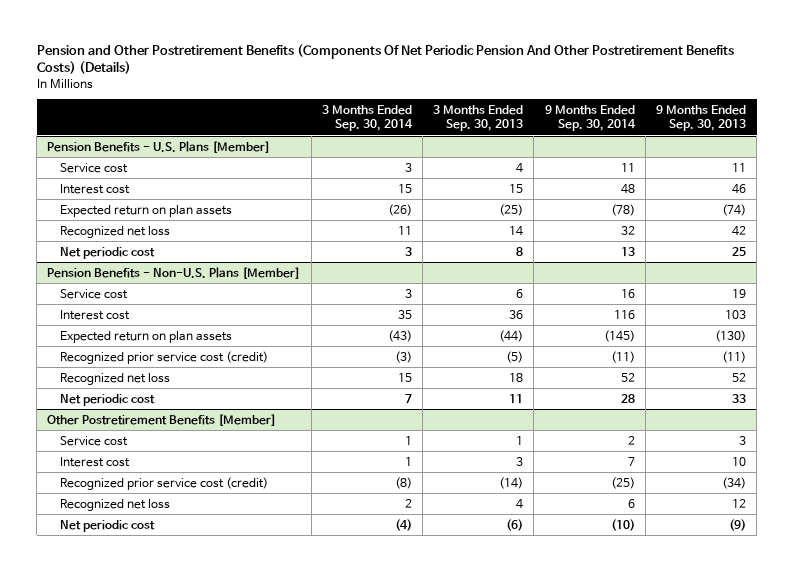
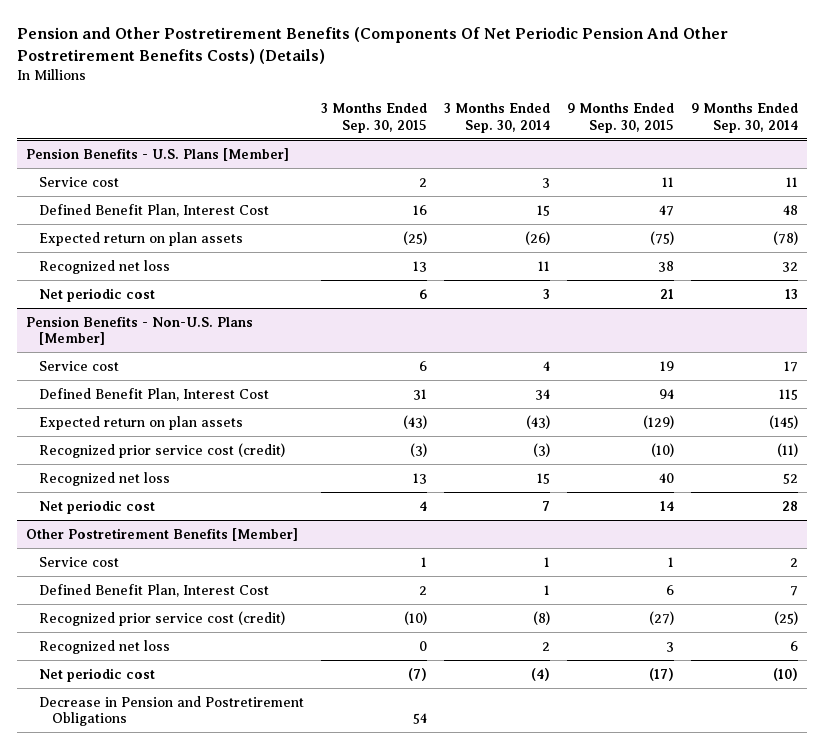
- | 3 Months Ended Sep. 30, 2014 | 3 Months Ended Sep. 30, 2013 | 9 Months Ended Sep. 30, 2014 | 9 Months Ended Sep. 30, 2013
+ | 3 Months Ended Sep. 30, 2015 | 3 Months Ended Sep. 30, 2014 | 9 Months Ended Sep. 30, 2015 | 9 Months Ended Sep. 30, 2014
@ Pension Benefits - U.S. Plans [Member]
- Interest cost | 15 | 15 | 48 | 46
+ Defined Benefit Plan, Interest Cost | 16 | 15 | 47 | 48
@ Pension Benefits - Non-U.S. Plans [Member]
- Service cost | 3 | 6 | 16 | 19
- Interest cost | 35 | 36 | 116 | 103
+ Service cost | 6 | 4 | 19 | 17
+ Defined Benefit Plan, Interest Cost | 31 | 34 | 94 | 115
@ Other Postretirement Benefits [Member]
- Interest cost | 1 | 3 | 7 | 10
+ Defined Benefit Plan, Interest Cost | 2 | 1 | 6 | 7
+ Decrease in Pension and Postretirement Obligations | 54 | | |

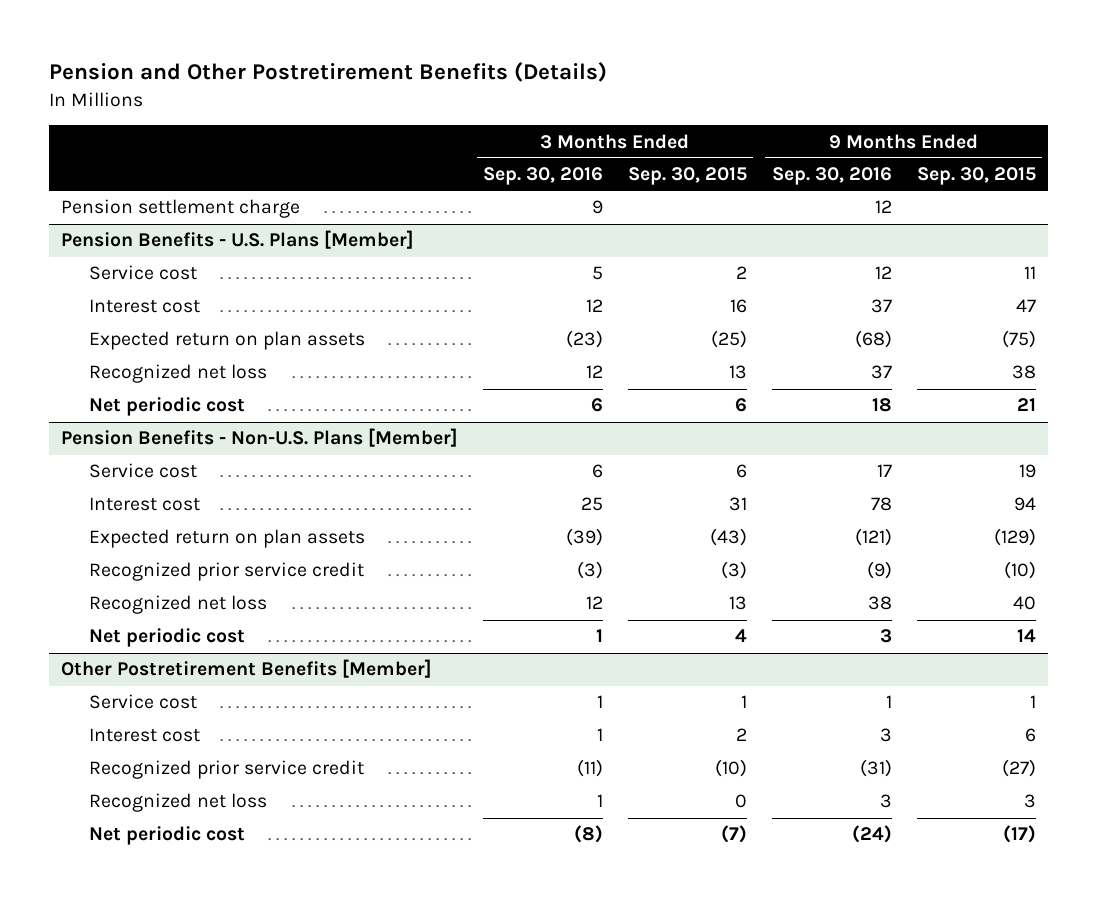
- Pension and Other Postretirement Benefits (Components Of Net Periodic Pension And Other Postretirement Benefits Costs) (Details)
+ Pension and Other Postretirement Benefits (Details)
- | 3 Months Ended Sep. 30, 2015 | 3 Months Ended Sep. 30, 2014 | 9 Months Ended Sep. 30, 2015 | 9 Months Ended Sep. 30, 2014
+ | 3 Months Ended Sep. 30, 2016 | 3 Months Ended Sep. 30, 2015 | 9 Months Ended Sep. 30, 2016 | 9 Months Ended Sep. 30, 2015
+ Pension settlement charge | 9 | | 12 |
@ Pension Benefits - U.S. Plans [Member]
- Defined Benefit Plan, Interest Cost | 16 | 15 | 47 | 48
+ Interest cost | 12 | 16 | 37 | 47
@ Pension Benefits - Non-U.S. Plans [Member]
- Defined Benefit Plan, Interest Cost | 31 | 34 | 94 | 115
+ Interest cost | 25 | 31 | 78 | 94
- Recognized prior service cost (credit) | (3) | (3) | (10) | (11)
+ Recognized prior service credit | (3) | (3) | (9) | (10)
@ Other Postretirement Benefits [Member]
- Defined Benefit Plan, Interest Cost | 2 | 1 | 6 | 7
- Recognized prior service cost (credit) | (10) | (8) | (27) | (25)
+ Interest cost | 1 | 2 | 3 | 6
+ Recognized prior service credit | (11) | (10) | (31) | (27)
- Decrease in Pension and Postretirement Obligations | 54 | | |

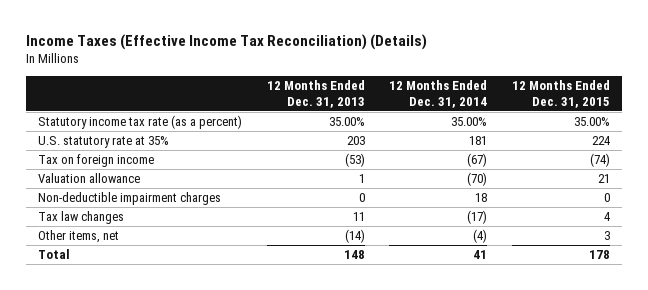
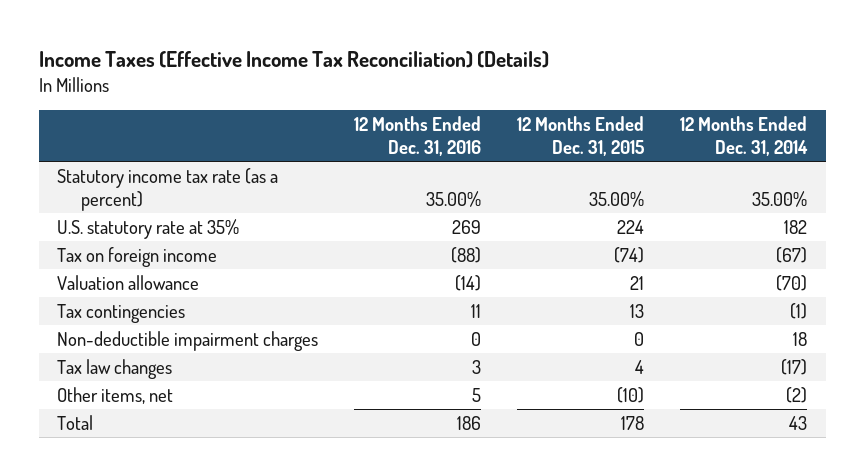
- | 12 Months Ended Dec. 31, 2013 | 12 Months Ended Dec. 31, 2014 | 12 Months Ended Dec. 31, 2015
+ | 12 Months Ended Dec. 31, 2016 | 12 Months Ended Dec. 31, 2015 | 12 Months Ended Dec. 31, 2014
- U.S. statutory rate at 35% | 203 | 181 | 224
+ U.S. statutory rate at 35% | 269 | 224 | 182
+ Tax contingencies | 11 | 13 | (1)
- Other items, net | (14) | (4) | 3
- Total | 148 | 41 | 178
+ Other items, net | 5 | (10) | (2)
+ Total | 186 | 178 | 43

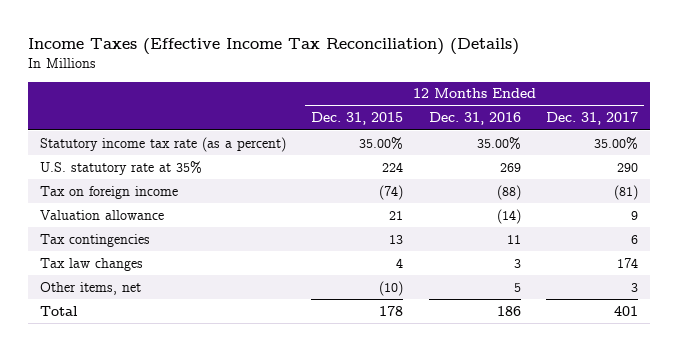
- | 12 Months Ended Dec. 31, 2016 | 12 Months Ended Dec. 31, 2015 | 12 Months Ended Dec. 31, 2014
+ | 12 Months Ended Dec. 31, 2015 | 12 Months Ended Dec. 31, 2016 | 12 Months Ended Dec. 31, 2017
- Non-deductible impairment charges | 0 | 0 | 18

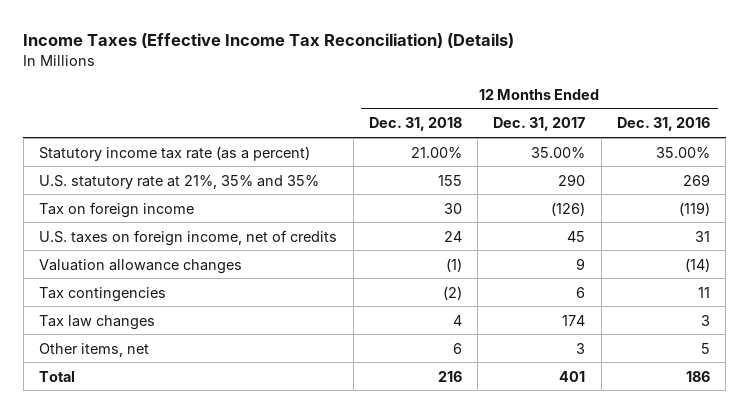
- | 12 Months Ended Dec. 31, 2015 | 12 Months Ended Dec. 31, 2016 | 12 Months Ended Dec. 31, 2017
+ | 12 Months Ended Dec. 31, 2018 | 12 Months Ended Dec. 31, 2017 | 12 Months Ended Dec. 31, 2016
- U.S. statutory rate at 35% | 224 | 269 | 290
- Tax on foreign income | (74) | (88) | (81)
- Valuation allowance | 21 | (14) | 9
+ U.S. statutory rate at 21%, 35% and 35% | 155 | 290 | 269
+ Tax on foreign income | 30 | (126) | (119)
+ U.S. taxes on foreign income, net of credits | 24 | 45 | 31
+ Valuation allowance changes | (1) | 9 | (14)

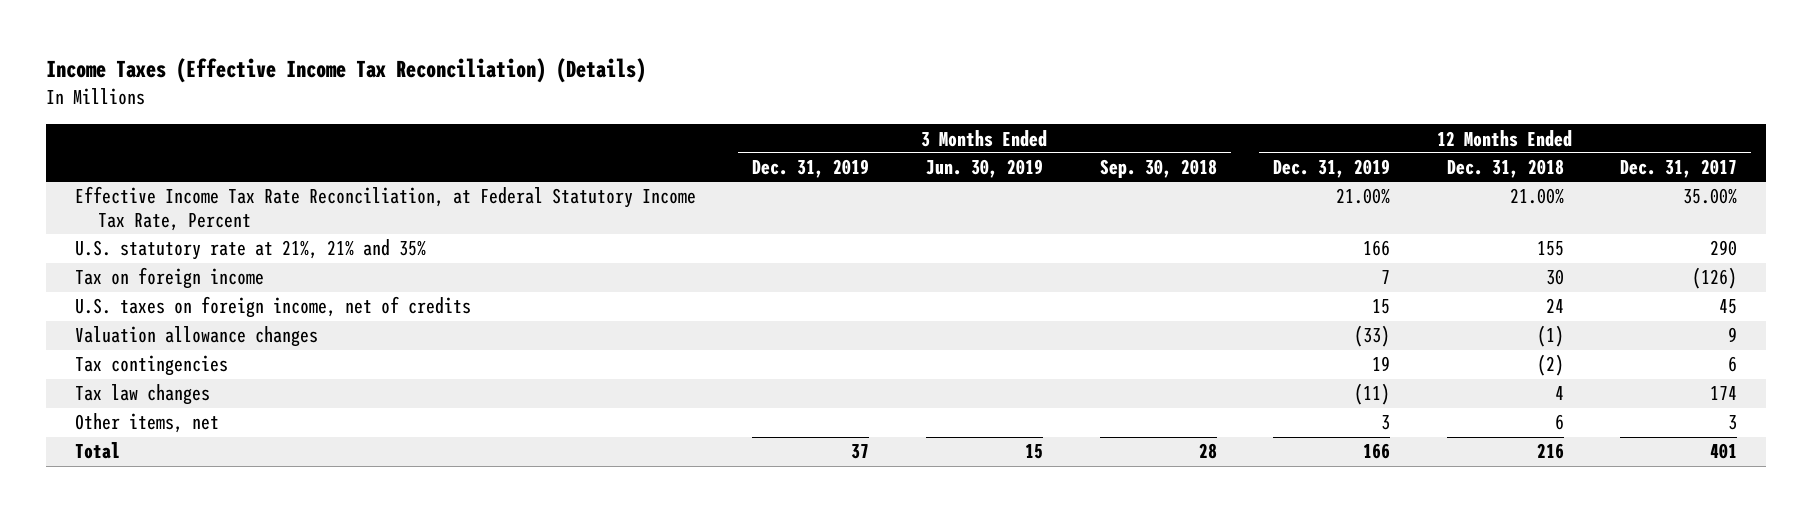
- | 12 Months Ended Dec. 31, 2018 | 12 Months Ended Dec. 31, 2017 | 12 Months Ended Dec. 31, 2016
+ | 3 Months Ended Dec. 31, 2019 | 3 Months Ended Jun. 30, 2019 | 3 Months Ended Sep. 30, 2018 | 12 Months Ended Dec. 31, 2019 | 12 Months Ended Dec. 31, 2018 | 12 Months Ended Dec. 31, 2017
- Statutory income tax rate (as a percent) | 21.00% | 35.00% | 35.00%
- U.S. statutory rate at 21%, 35% and 35% | 155 | 290 | 269
+ Effective Income Tax Rate Reconciliation, at Federal Statutory Income Tax Rate, Percent | | | | 21.00% | 21.00% | 35.00%
+ U.S. statutory rate at 21%, 21% and 35% | | | | 166 | 155 | 290

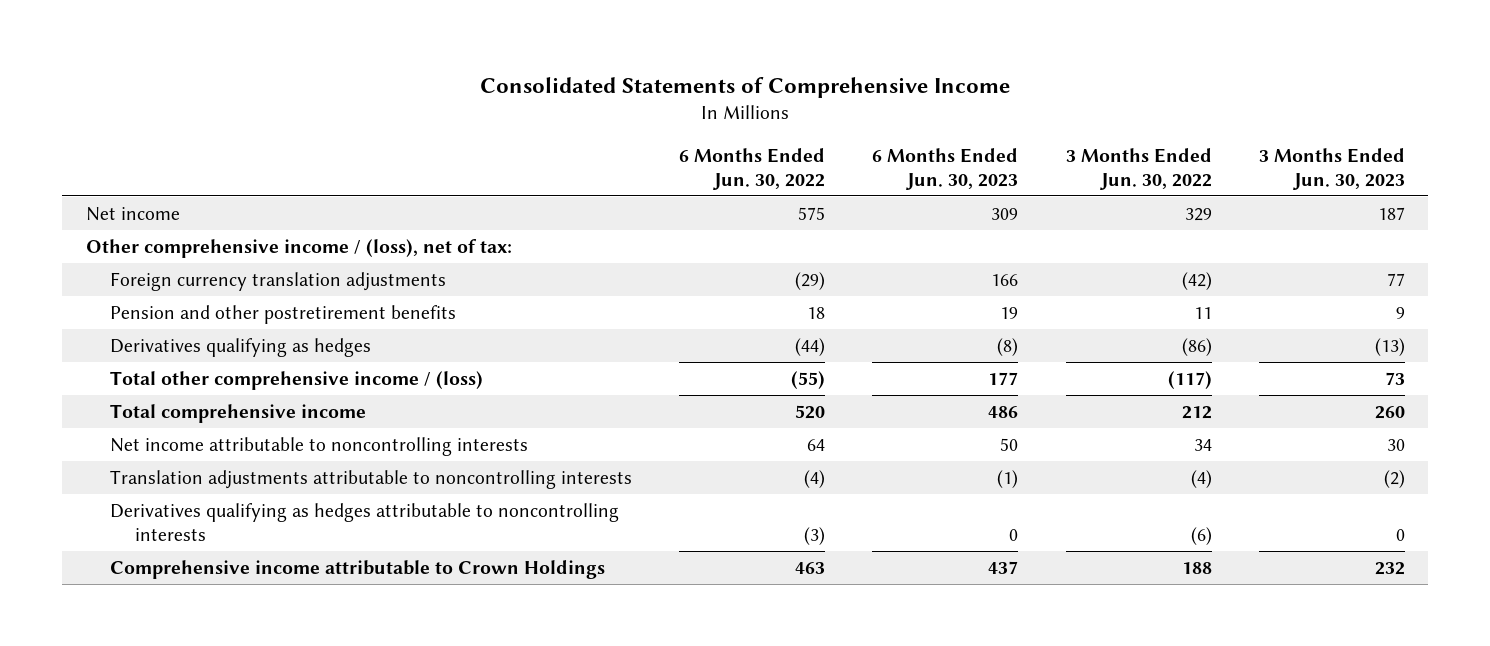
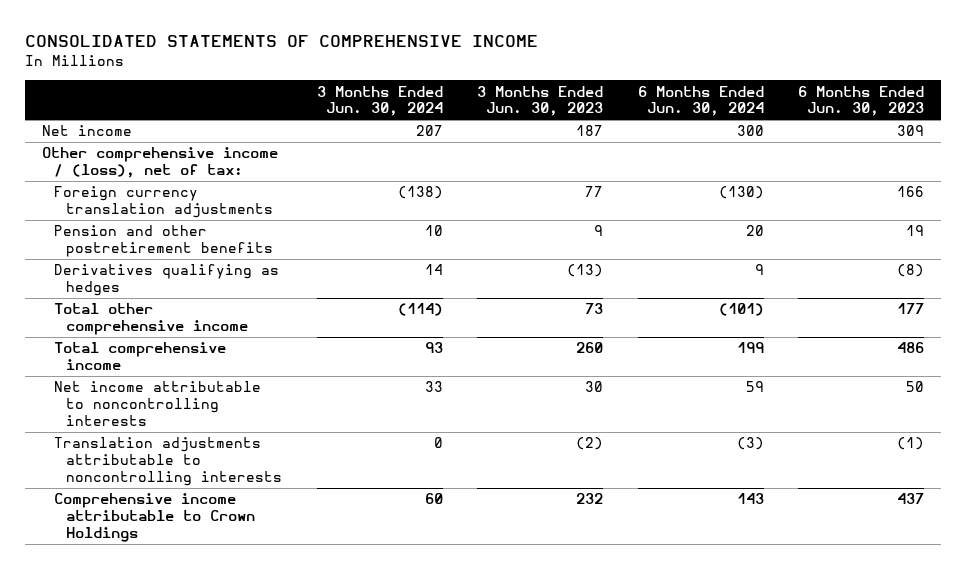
- Consolidated Statements of Comprehensive Income
+ CONSOLIDATED STATEMENTS OF COMPREHENSIVE INCOME
- | 6 Months Ended Jun. 30, 2022 | 6 Months Ended Jun. 30, 2023 | 3 Months Ended Jun. 30, 2022 | 3 Months Ended Jun. 30, 2023
+ | 3 Months Ended Jun. 30, 2024 | 3 Months Ended Jun. 30, 2023 | 6 Months Ended Jun. 30, 2024 | 6 Months Ended Jun. 30, 2023
- Total other comprehensive income / (loss) | (55) | 177 | (117) | 73
+ Total other comprehensive income | (114) | 73 | (101) | 177
- Derivatives qualifying as hedges attributable to noncontrolling interests | (3) | 0 | (6) | 0

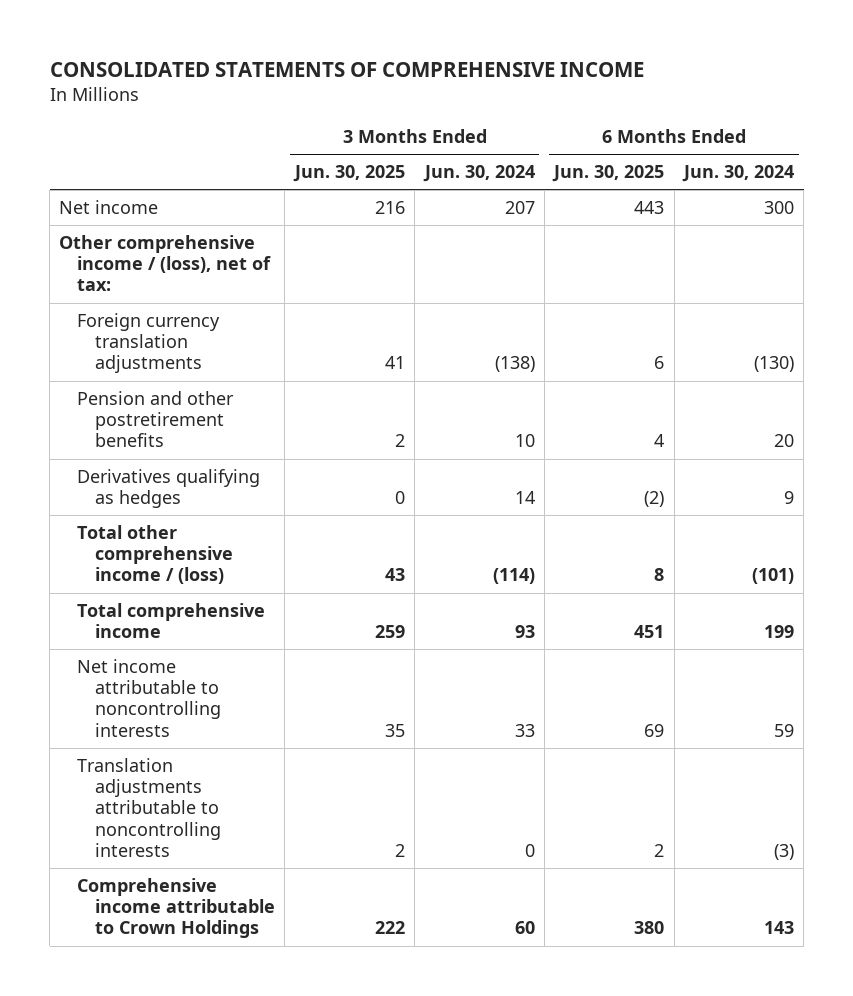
- | 3 Months Ended Jun. 30, 2024 | 3 Months Ended Jun. 30, 2023 | 6 Months Ended Jun. 30, 2024 | 6 Months Ended Jun. 30, 2023
+ | 3 Months Ended Jun. 30, 2025 | 3 Months Ended Jun. 30, 2024 | 6 Months Ended Jun. 30, 2025 | 6 Months Ended Jun. 30, 2024
- Total other comprehensive income | (114) | 73 | (101) | 177
+ Total other comprehensive income / (loss) | 43 | (114) | 8 | (101)

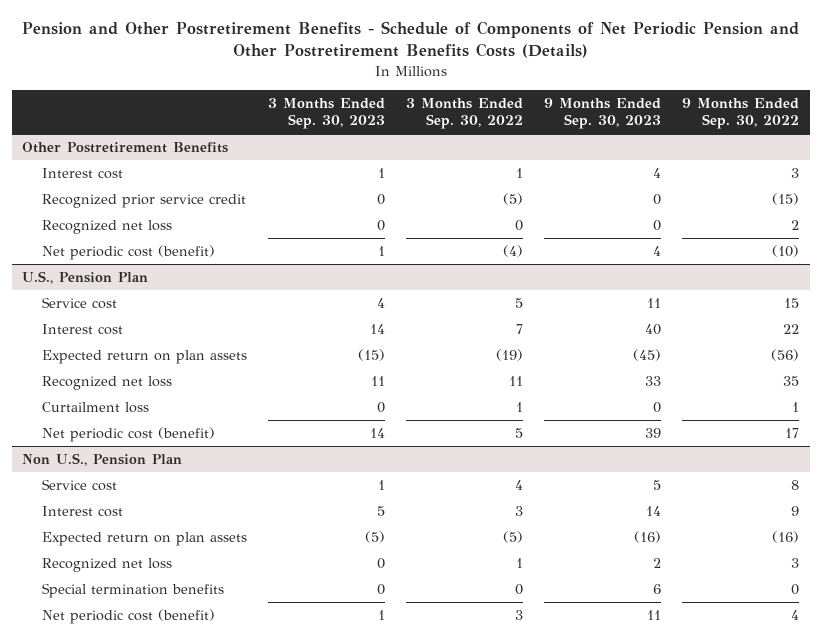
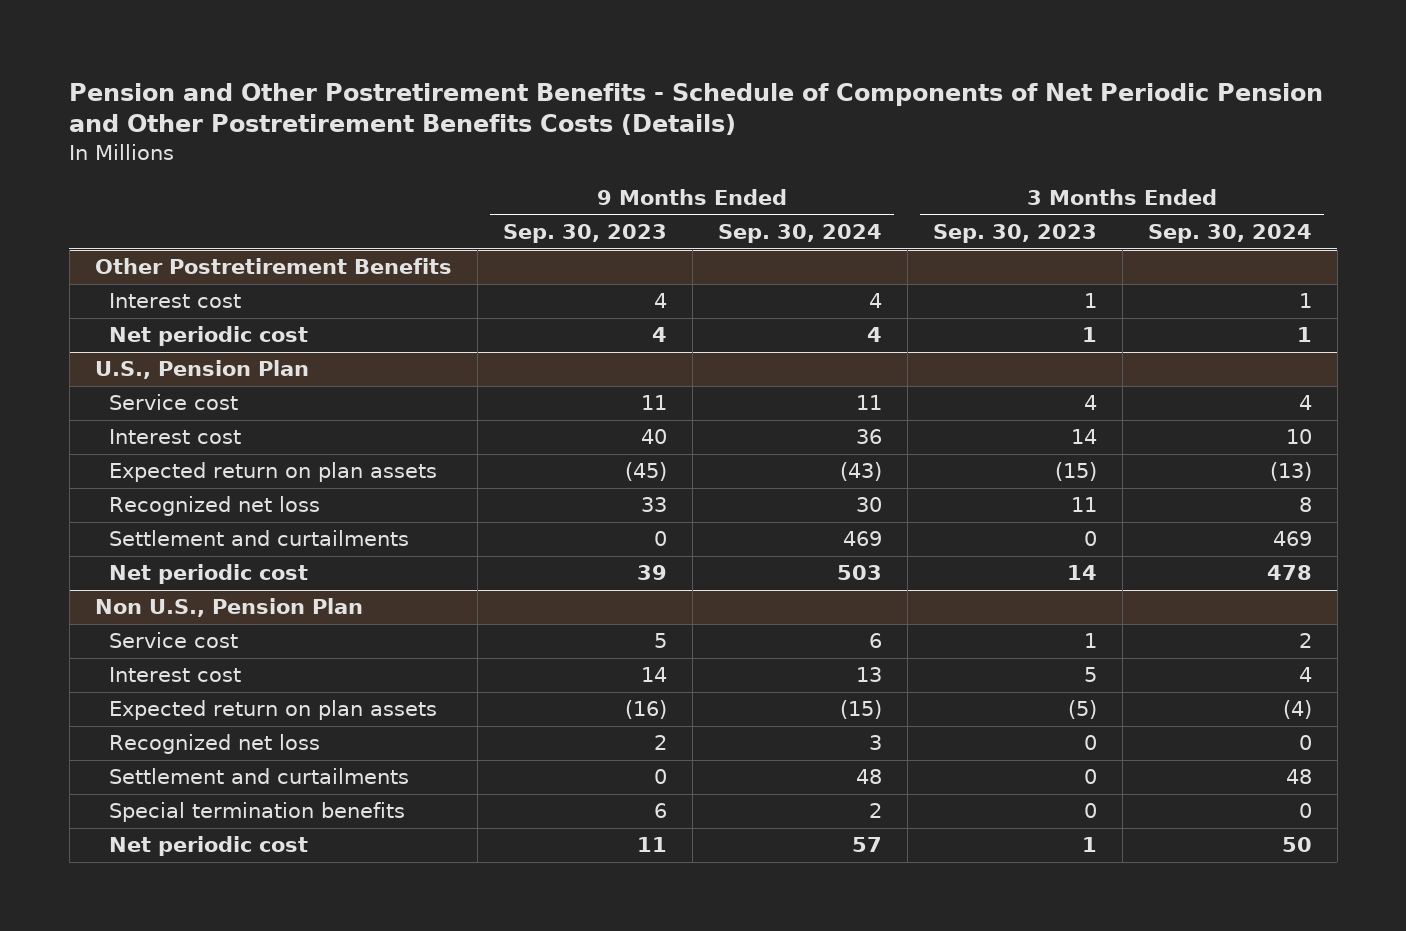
- | 3 Months Ended Sep. 30, 2023 | 3 Months Ended Sep. 30, 2022 | 9 Months Ended Sep. 30, 2023 | 9 Months Ended Sep. 30, 2022
+ | 9 Months Ended Sep. 30, 2023 | 9 Months Ended Sep. 30, 2024 | 3 Months Ended Sep. 30, 2023 | 3 Months Ended Sep. 30, 2024
@ Other Postretirement Benefits
- Recognized prior service credit | 0 | (5) | 0 | (15)
- Recognized net loss | 0 | 0 | 0 | 2
- Net periodic cost (benefit) | 1 | (4) | 4 | (10)
+ Net periodic cost | 4 | 4 | 1 | 1
@ U.S., Pension Plan
- Curtailment loss | 0 | 1 | 0 | 1
- Net periodic cost (benefit) | 14 | 5 | 39 | 17
+ Settlement and curtailments | 0 | 469 | 0 | 469
+ Net periodic cost | 39 | 503 | 14 | 478
@ Non U.S., Pension Plan
+ Settlement and curtailments | 0 | 48 | 0 | 48
- Net periodic cost (benefit) | 1 | 3 | 11 | 4
+ Net periodic cost | 11 | 57 | 1 | 50

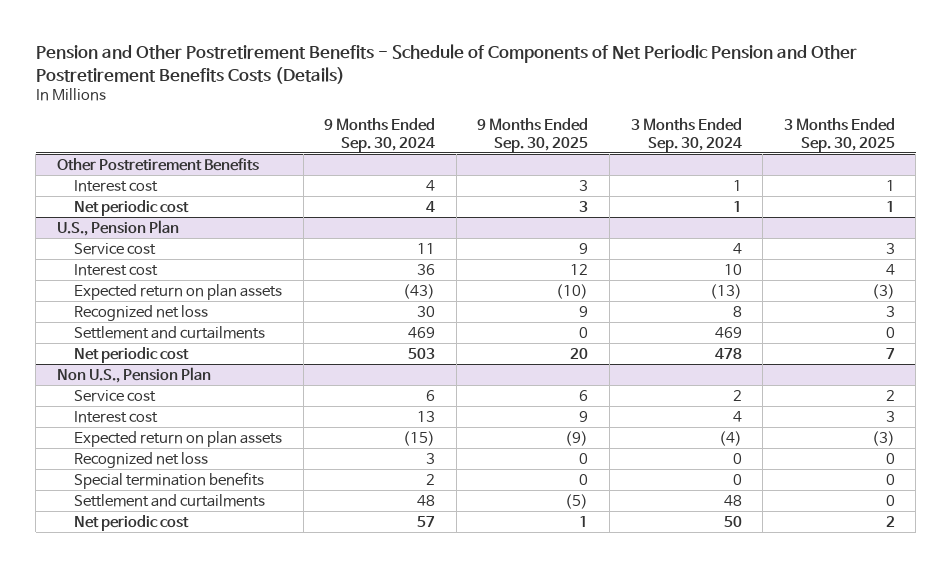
- | 9 Months Ended Sep. 30, 2023 | 9 Months Ended Sep. 30, 2024 | 3 Months Ended Sep. 30, 2023 | 3 Months Ended Sep. 30, 2024
+ | 9 Months Ended Sep. 30, 2024 | 9 Months Ended Sep. 30, 2025 | 3 Months Ended Sep. 30, 2024 | 3 Months Ended Sep. 30, 2025
@ Non U.S., Pension Plan
moved down: Settlement and curtailments | 48 | (5) | 48 | 0

